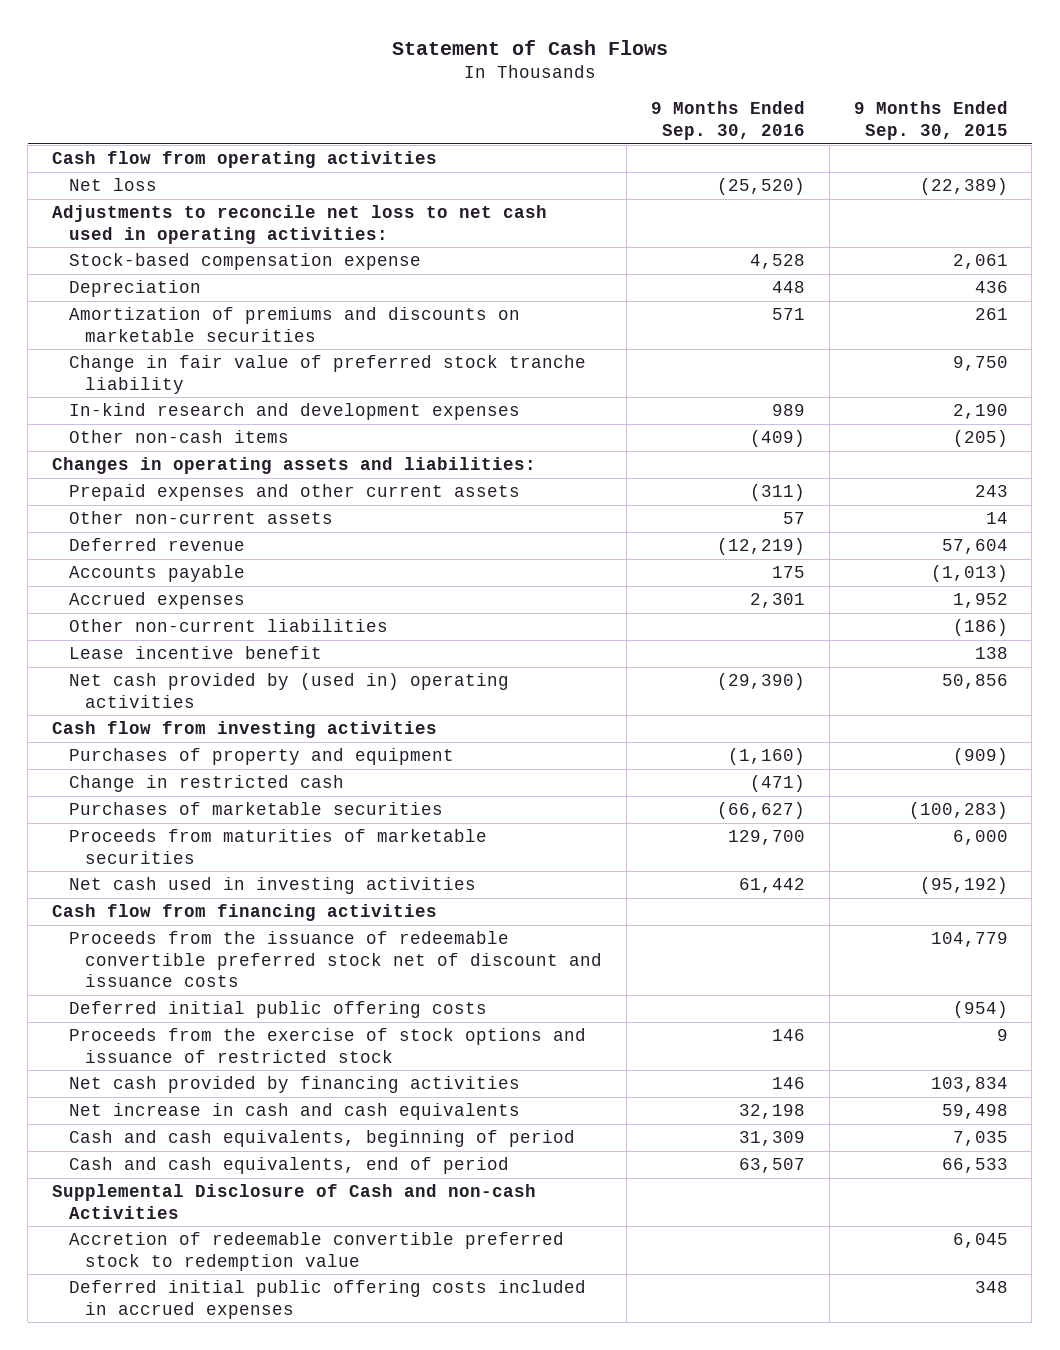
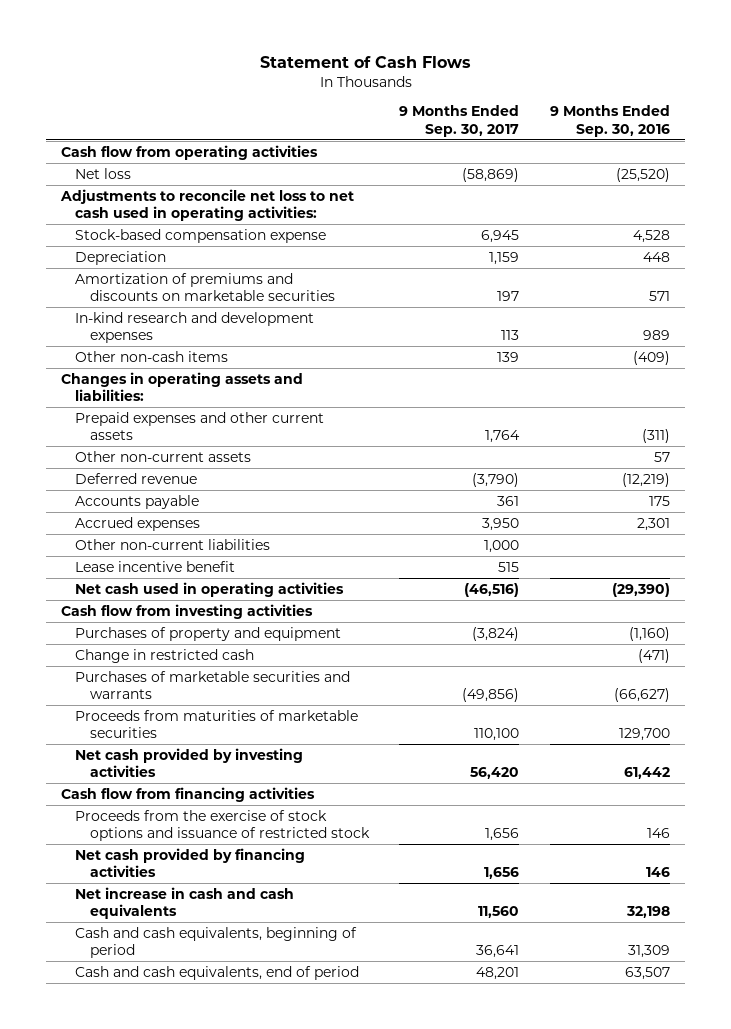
- | 9 Months Ended Sep. 30, 2016 | 9 Months Ended Sep. 30, 2015
+ | 9 Months Ended Sep. 30, 2017 | 9 Months Ended Sep. 30, 2016
- Change in fair value of preferred stock tranche liability | | 9,750
- Net cash provided by (used in) operating activities | (29,390) | 50,856
+ Net cash used in operating activities | (46,516) | (29,390)
- Purchases of marketable securities | (66,627) | (100,283)
+ Purchases of marketable securities and warrants | (49,856) | (66,627)
- Net cash used in investing activities | 61,442 | (95,192)
+ Net cash provided by investing activities | 56,420 | 61,442
- Proceeds from the issuance of redeemable convertible preferred stock net of discount and issuance costs | | 104,779
- Deferred initial public offering costs | | (954)
- Supplemental Disclosure of Cash and non-cash Activities
- Accretion of redeemable convertible preferred stock to redemption value | | 6,045
- Deferred initial public offering costs included in accrued expenses | | 348

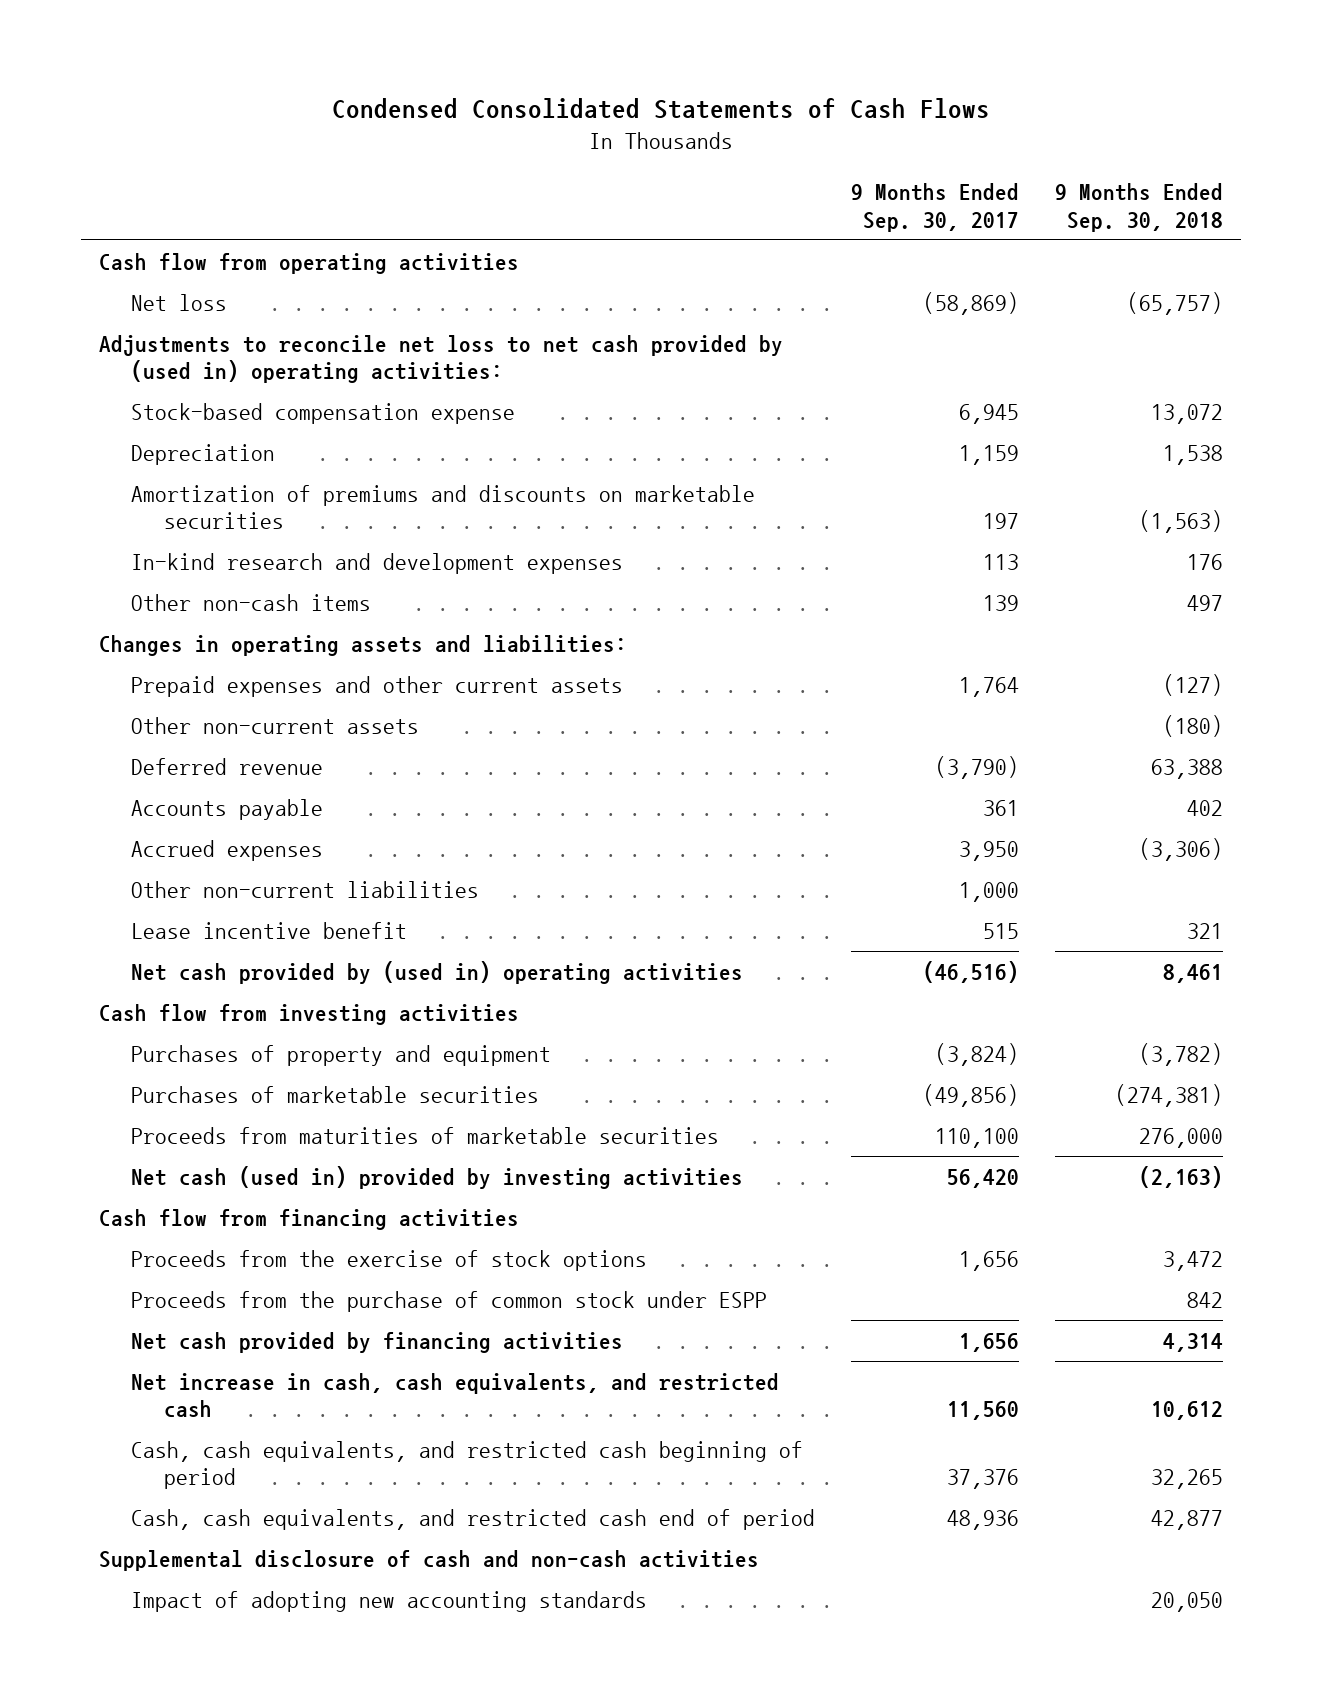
- Statement of Cash Flows
+ Condensed Consolidated Statements of Cash Flows
- | 9 Months Ended Sep. 30, 2017 | 9 Months Ended Sep. 30, 2016
+ | 9 Months Ended Sep. 30, 2017 | 9 Months Ended Sep. 30, 2018
- Adjustments to reconcile net loss to net cash used in operating activities:
+ Adjustments to reconcile net loss to net cash provided by (used in) operating activities:
- Net cash used in operating activities | (46,516) | (29,390)
+ Net cash provided by (used in) operating activities | (46,516) | 8,461
- Change in restricted cash | | (471)
- Purchases of marketable securities and warrants | (49,856) | (66,627)
+ Purchases of marketable securities | (49,856) | (274,381)
- Net cash provided by investing activities | 56,420 | 61,442
+ Net cash (used in) provided by investing activities | 56,420 | (2,163)
- Proceeds from the exercise of stock options and issuance of restricted stock | 1,656 | 146
+ Proceeds from the exercise of stock options | 1,656 | 3,472
+ Proceeds from the purchase of common stock under ESPP | | 842
- Net increase in cash and cash equivalents | 11,560 | 32,198
- Cash and cash equivalents, beginning of period | 36,641 | 31,309
- Cash and cash equivalents, end of period | 48,201 | 63,507
+ Net increase in cash, cash equivalents, and restricted cash | 11,560 | 10,612
+ Cash, cash equivalents, and restricted cash beginning of period | 37,376 | 32,265
+ Cash, cash equivalents, and restricted cash end of period | 48,936 | 42,877
+ Supplemental disclosure of cash and non-cash activities
+ Impact of adopting new accounting standards | | 20,050

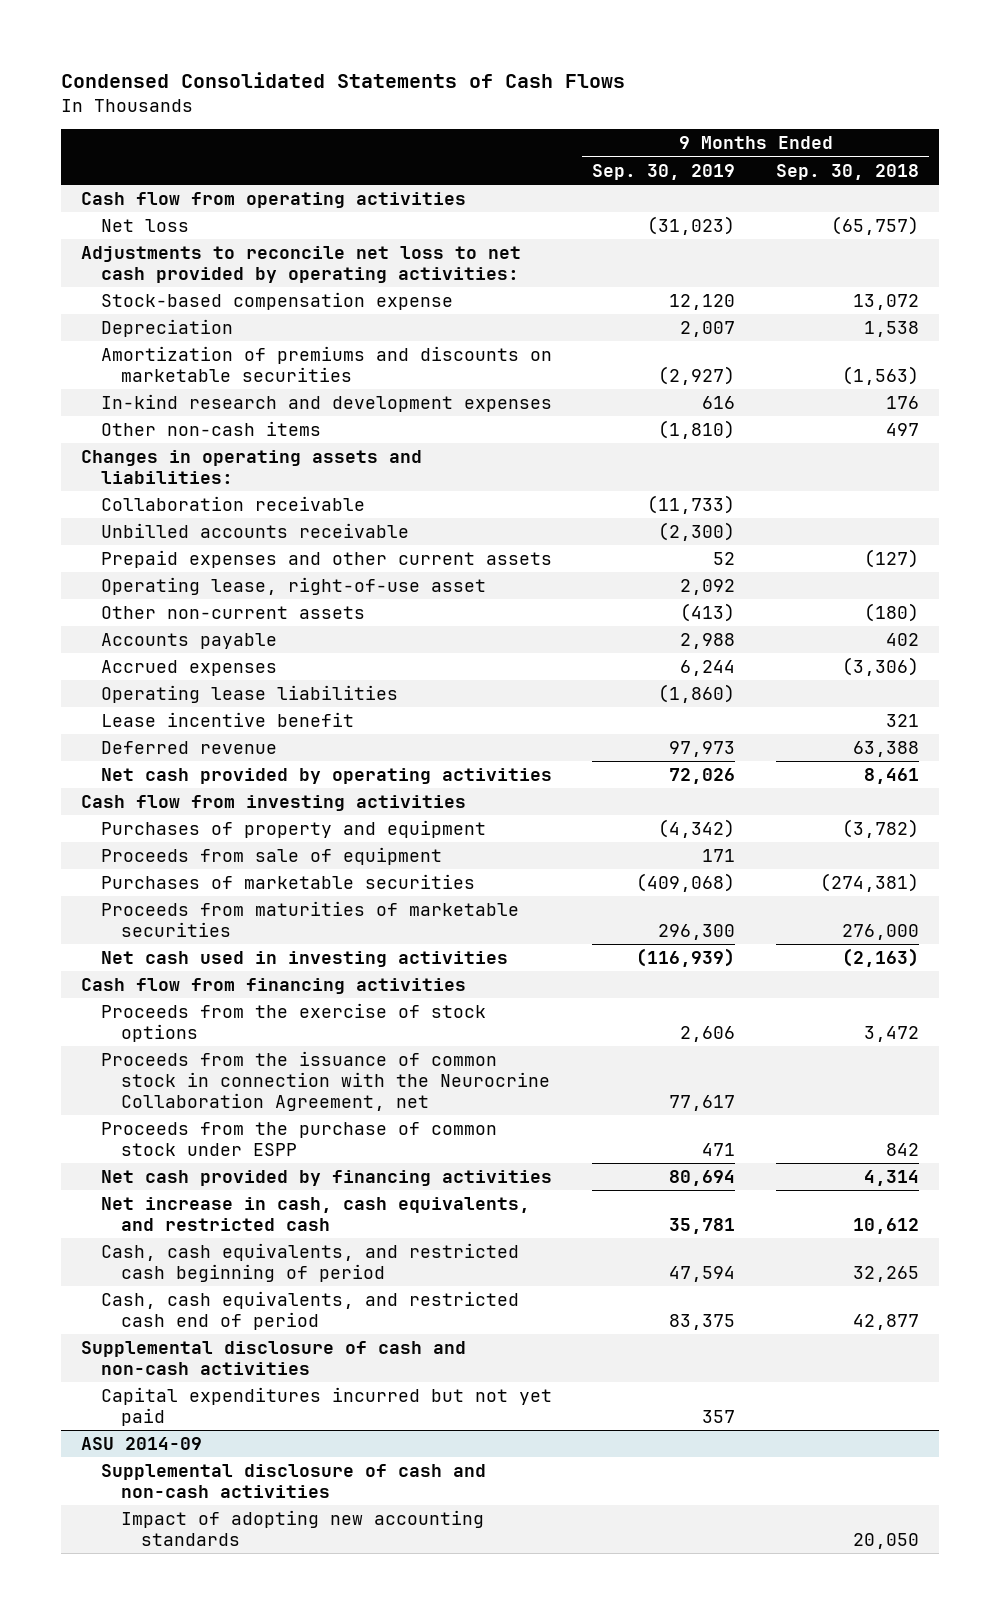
- | 9 Months Ended Sep. 30, 2017 | 9 Months Ended Sep. 30, 2018
+ | 9 Months Ended Sep. 30, 2019 | 9 Months Ended Sep. 30, 2018
- Adjustments to reconcile net loss to net cash provided by (used in) operating activities:
+ Adjustments to reconcile net loss to net cash provided by operating activities:
+ Collaboration receivable | (11,733) |
+ Unbilled accounts receivable | (2,300) |
+ Operating lease, right-of-use asset | 2,092 |
- Other non-current liabilities | 1,000 |
+ Operating lease liabilities | (1,860) |
- Net cash provided by (used in) operating activities | (46,516) | 8,461
moved down: Deferred revenue | 97,973 | 63,388
+ Net cash provided by operating activities | 72,026 | 8,461
+ Proceeds from sale of equipment | 171 |
- Net cash (used in) provided by investing activities | 56,420 | (2,163)
+ Net cash used in investing activities | (116,939) | (2,163)
+ Proceeds from the issuance of common stock in connection with the Neurocrine Collaboration Agreement, net | 77,617 |
+ Capital expenditures incurred but not yet paid | 357 |
+ ASU 2014-09
+ Supplemental disclosure of cash and non-cash activities

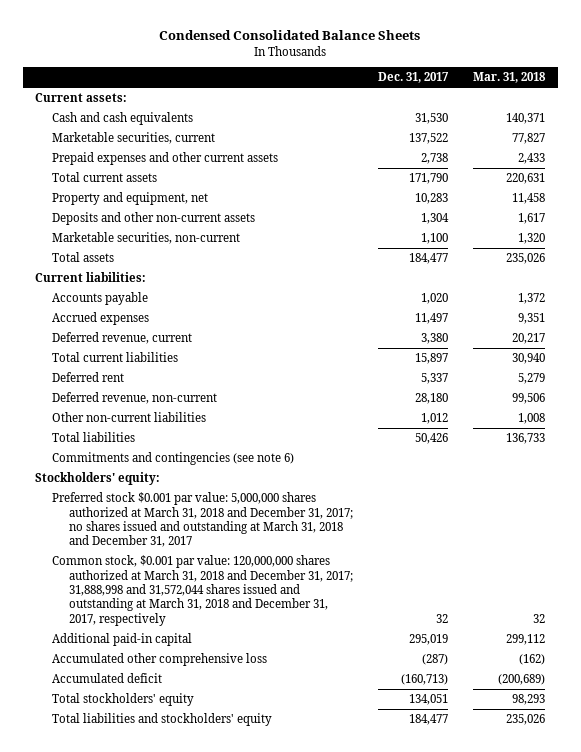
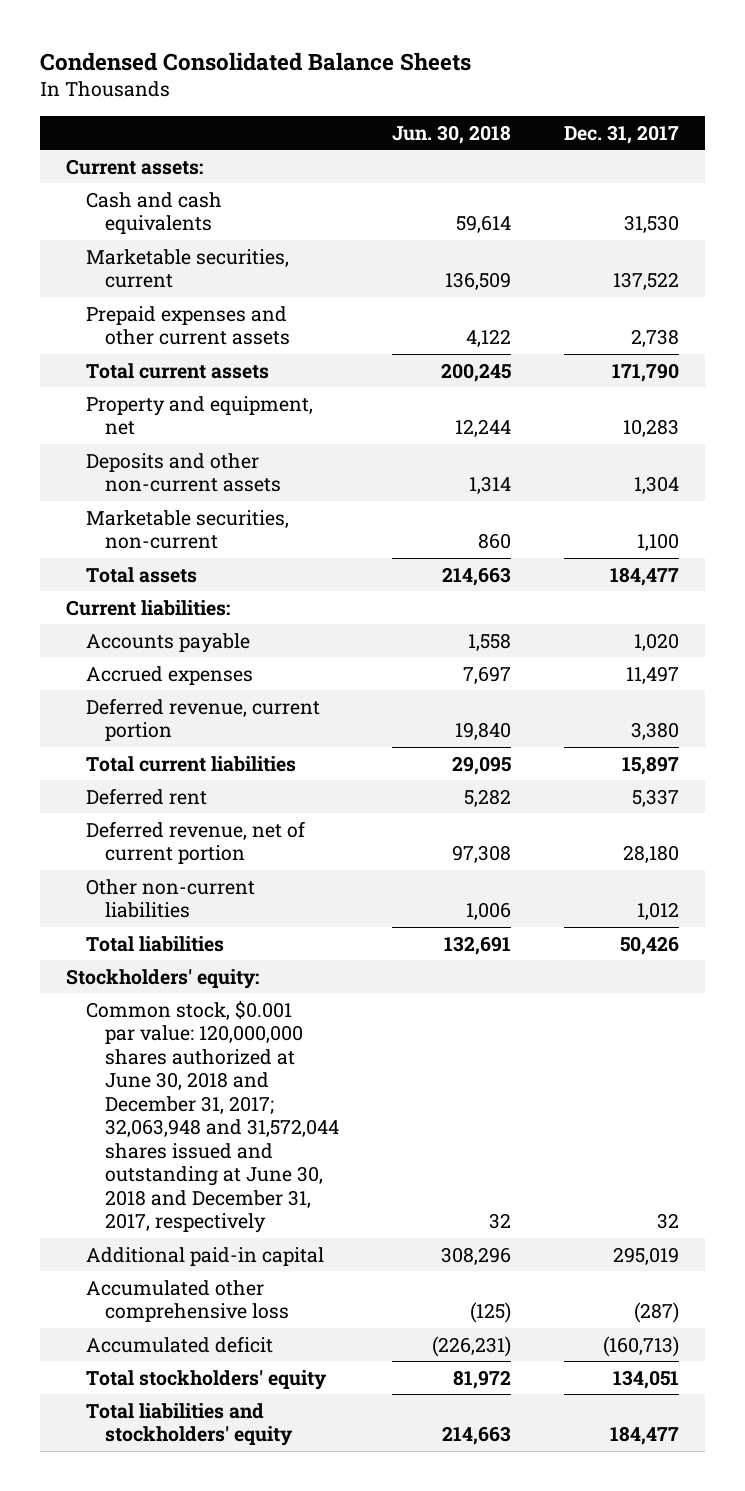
- | Dec. 31, 2017 | Mar. 31, 2018
+ | Jun. 30, 2018 | Dec. 31, 2017
- Deferred revenue, current | 3,380 | 20,217
+ Deferred revenue, current portion | 19,840 | 3,380
- Deferred revenue, non-current | 28,180 | 99,506
+ Deferred revenue, net of current portion | 97,308 | 28,180
- Commitments and contingencies (see note 6)
- Preferred stock $0.001 par value: 5,000,000 shares authorized at March 31, 2018 and December 31, 2017; no shares issued and outstanding at March 31, 2018 and December 31, 2017
- Common stock, $0.001 par value: 120,000,000 shares authorized at March 31, 2018 and December 31, 2017; 31,888,998 and 31,572,044 shares issued and outstanding at March 31, 2018 and December 31, 2017, respectively | 32 | 32
+ Common stock, $0.001 par value: 120,000,000 shares authorized at June 30, 2018 and December 31, 2017; 32,063,948 and 31,572,044 shares issued and outstanding at June 30, 2018 and December 31, 2017, respectively | 32 | 32

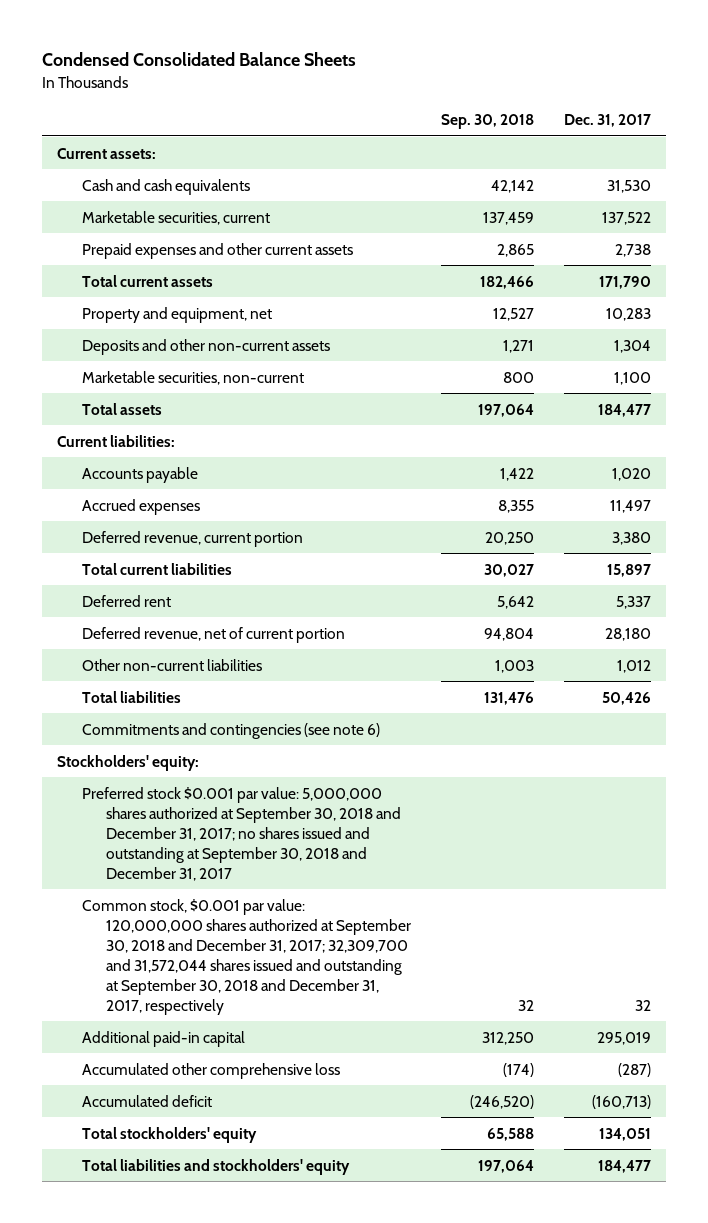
- | Jun. 30, 2018 | Dec. 31, 2017
+ | Sep. 30, 2018 | Dec. 31, 2017
+ Commitments and contingencies (see note 6)
- Common stock, $0.001 par value: 120,000,000 shares authorized at June 30, 2018 and December 31, 2017; 32,063,948 and 31,572,044 shares issued and outstanding at June 30, 2018 and December 31, 2017, respectively | 32 | 32
+ Preferred stock $0.001 par value: 5,000,000 shares authorized at September 30, 2018 and December 31, 2017; no shares issued and outstanding at September 30, 2018 and December 31, 2017
+ Common stock, $0.001 par value: 120,000,000 shares authorized at September 30, 2018 and December 31, 2017; 32,309,700 and 31,572,044 shares issued and outstanding at September 30, 2018 and December 31, 2017, respectively | 32 | 32

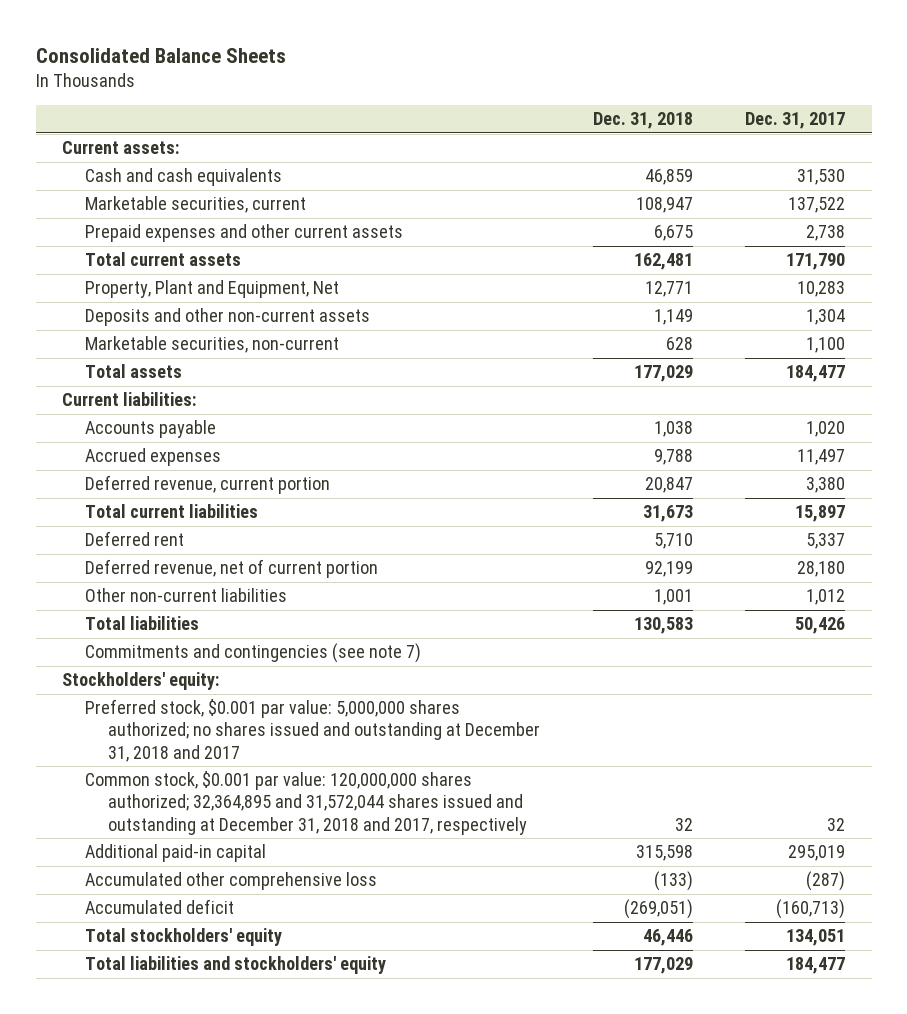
- Condensed Consolidated Balance Sheets
+ Consolidated Balance Sheets
- | Sep. 30, 2018 | Dec. 31, 2017
+ | Dec. 31, 2018 | Dec. 31, 2017
- Property and equipment, net | 12,527 | 10,283
+ Property, Plant and Equipment, Net | 12,771 | 10,283
- Commitments and contingencies (see note 6)
+ Commitments and contingencies (see note 7)
- Preferred stock $0.001 par value: 5,000,000 shares authorized at September 30, 2018 and December 31, 2017; no shares issued and outstanding at September 30, 2018 and December 31, 2017
- Common stock, $0.001 par value: 120,000,000 shares authorized at September 30, 2018 and December 31, 2017; 32,309,700 and 31,572,044 shares issued and outstanding at September 30, 2018 and December 31, 2017, respectively | 32 | 32
+ Preferred stock, $0.001 par value: 5,000,000 shares authorized; no shares issued and outstanding at December 31, 2018 and 2017
+ Common stock, $0.001 par value: 120,000,000 shares authorized; 32,364,895 and 31,572,044 shares issued and outstanding at December 31, 2018 and 2017, respectively | 32 | 32

